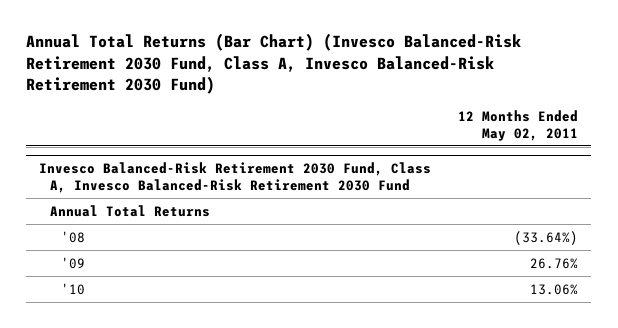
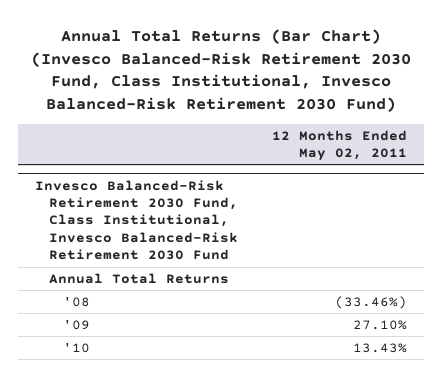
- Annual Total Returns (Bar Chart) (Invesco Balanced-Risk Retirement 2030 Fund, Class A, Invesco Balanced-Risk Retirement 2030 Fund)
+ Annual Total Returns (Bar Chart) (Invesco Balanced-Risk Retirement 2030 Fund, Class Institutional, Invesco Balanced-Risk Retirement 2030 Fund)
- Invesco Balanced-Risk Retirement 2030 Fund, Class A, Invesco Balanced-Risk Retirement 2030 Fund
+ Invesco Balanced-Risk Retirement 2030 Fund, Class Institutional, Invesco Balanced-Risk Retirement 2030 Fund
- '08 | (33.64%)
- '09 | 26.76%
- '10 | 13.06%
+ '08 | (33.46%)
+ '09 | 27.10%
+ '10 | 13.43%

